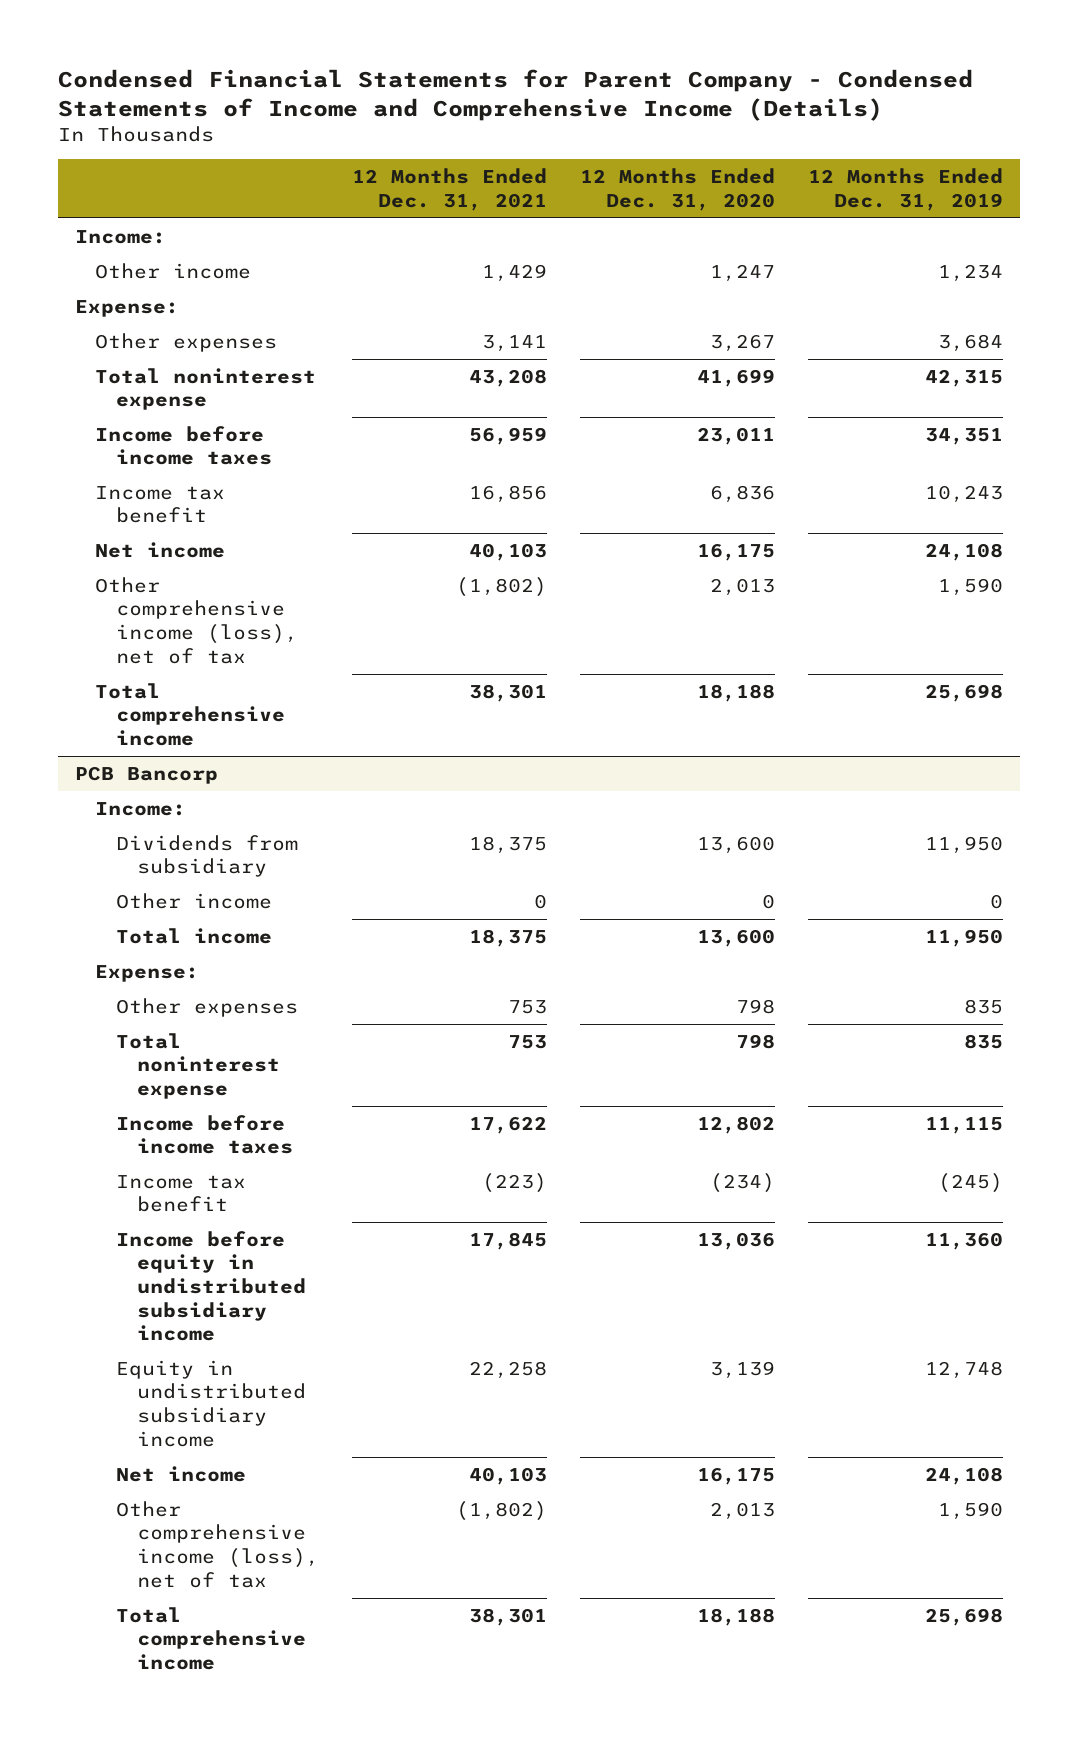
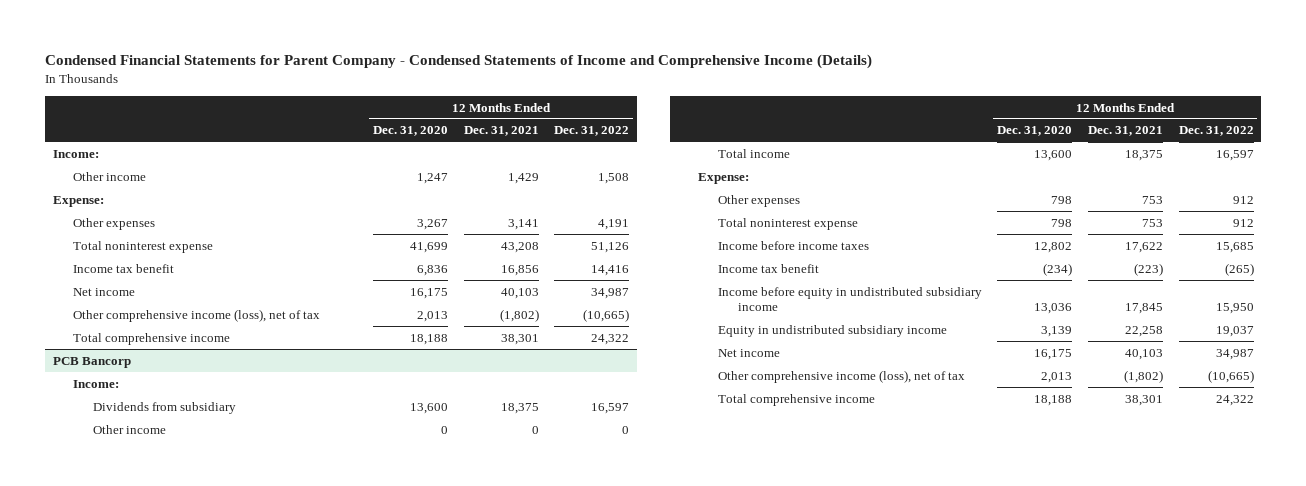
- | 12 Months Ended Dec. 31, 2021 | 12 Months Ended Dec. 31, 2020 | 12 Months Ended Dec. 31, 2019
+ | 12 Months Ended Dec. 31, 2020 | 12 Months Ended Dec. 31, 2021 | 12 Months Ended Dec. 31, 2022
- Income before income taxes | 56,959 | 23,011 | 34,351

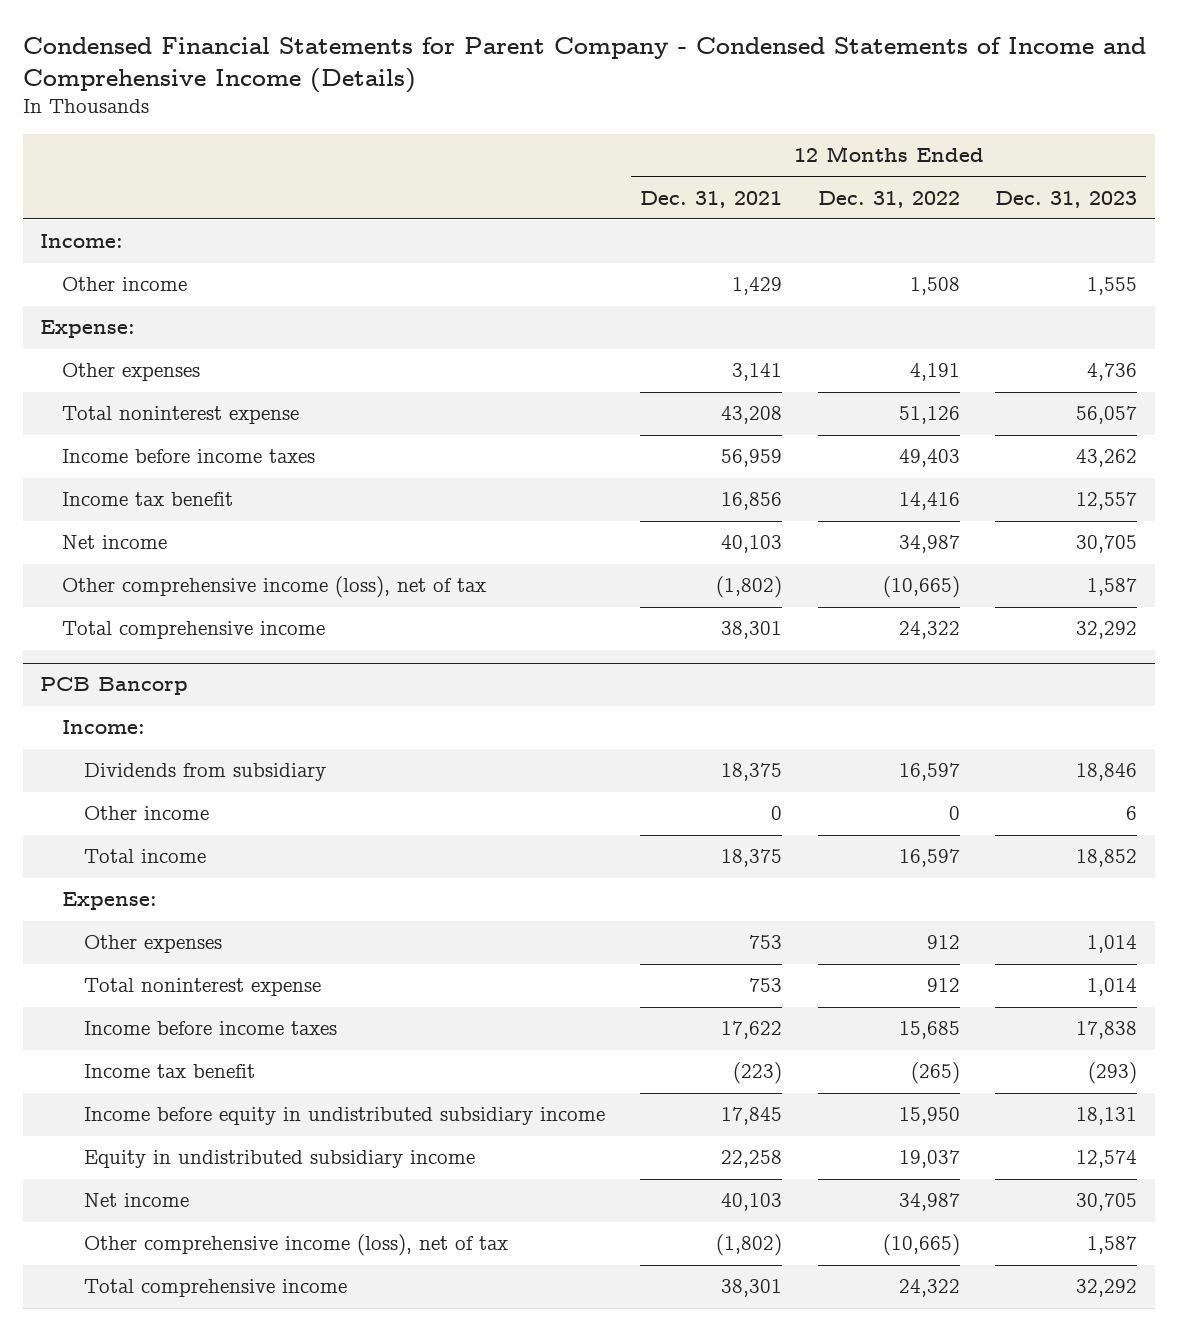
- | 12 Months Ended Dec. 31, 2020 | 12 Months Ended Dec. 31, 2021 | 12 Months Ended Dec. 31, 2022
+ | 12 Months Ended Dec. 31, 2021 | 12 Months Ended Dec. 31, 2022 | 12 Months Ended Dec. 31, 2023
+ Income before income taxes | 56,959 | 49,403 | 43,262

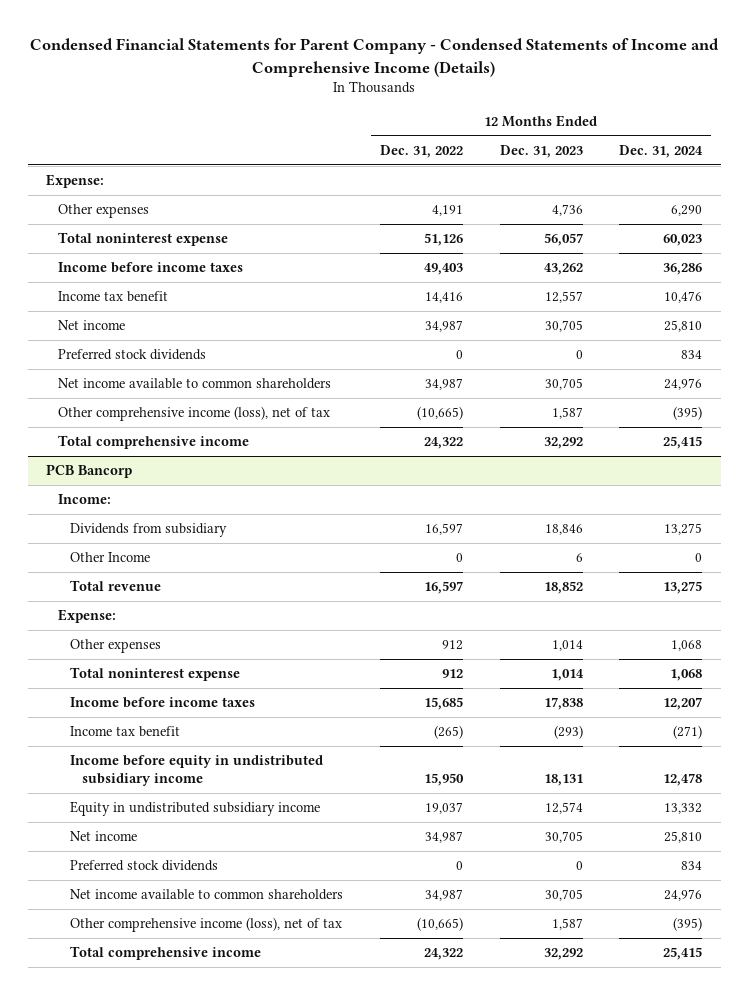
- | 12 Months Ended Dec. 31, 2021 | 12 Months Ended Dec. 31, 2022 | 12 Months Ended Dec. 31, 2023
+ | 12 Months Ended Dec. 31, 2022 | 12 Months Ended Dec. 31, 2023 | 12 Months Ended Dec. 31, 2024
- Income:
- Other income | 1,429 | 1,508 | 1,555
+ Preferred stock dividends | 0 | 0 | 834
+ Net income available to common shareholders | 34,987 | 30,705 | 24,976
@ PCB Bancorp
- Other income | 0 | 0 | 6
- Total income | 18,375 | 16,597 | 18,852
+ Other Income | 0 | 6 | 0
+ Total revenue | 16,597 | 18,852 | 13,275
+ Preferred stock dividends | 0 | 0 | 834
+ Net income available to common shareholders | 34,987 | 30,705 | 24,976

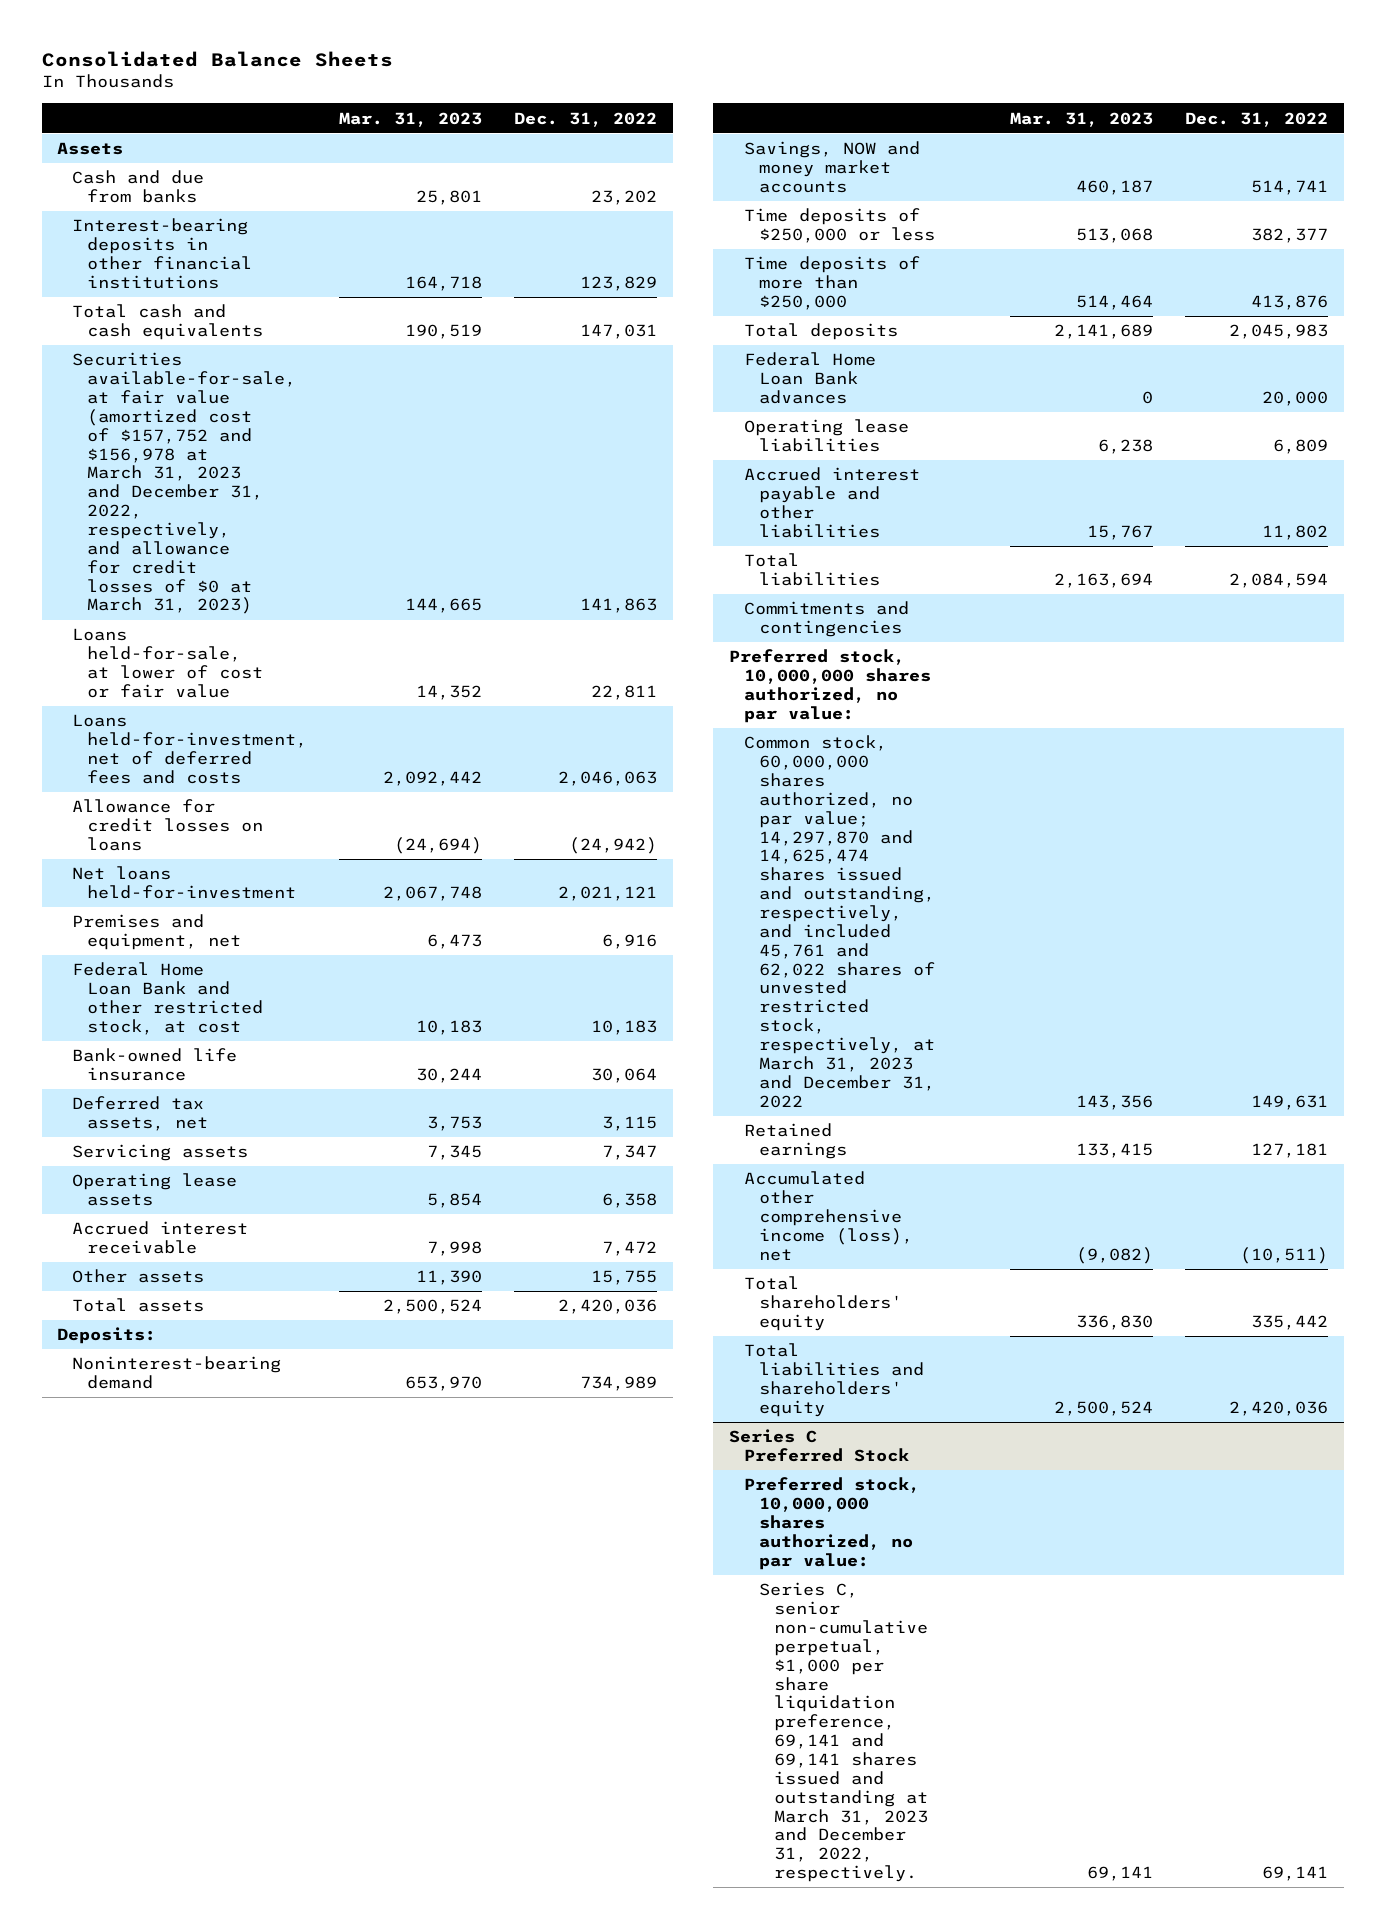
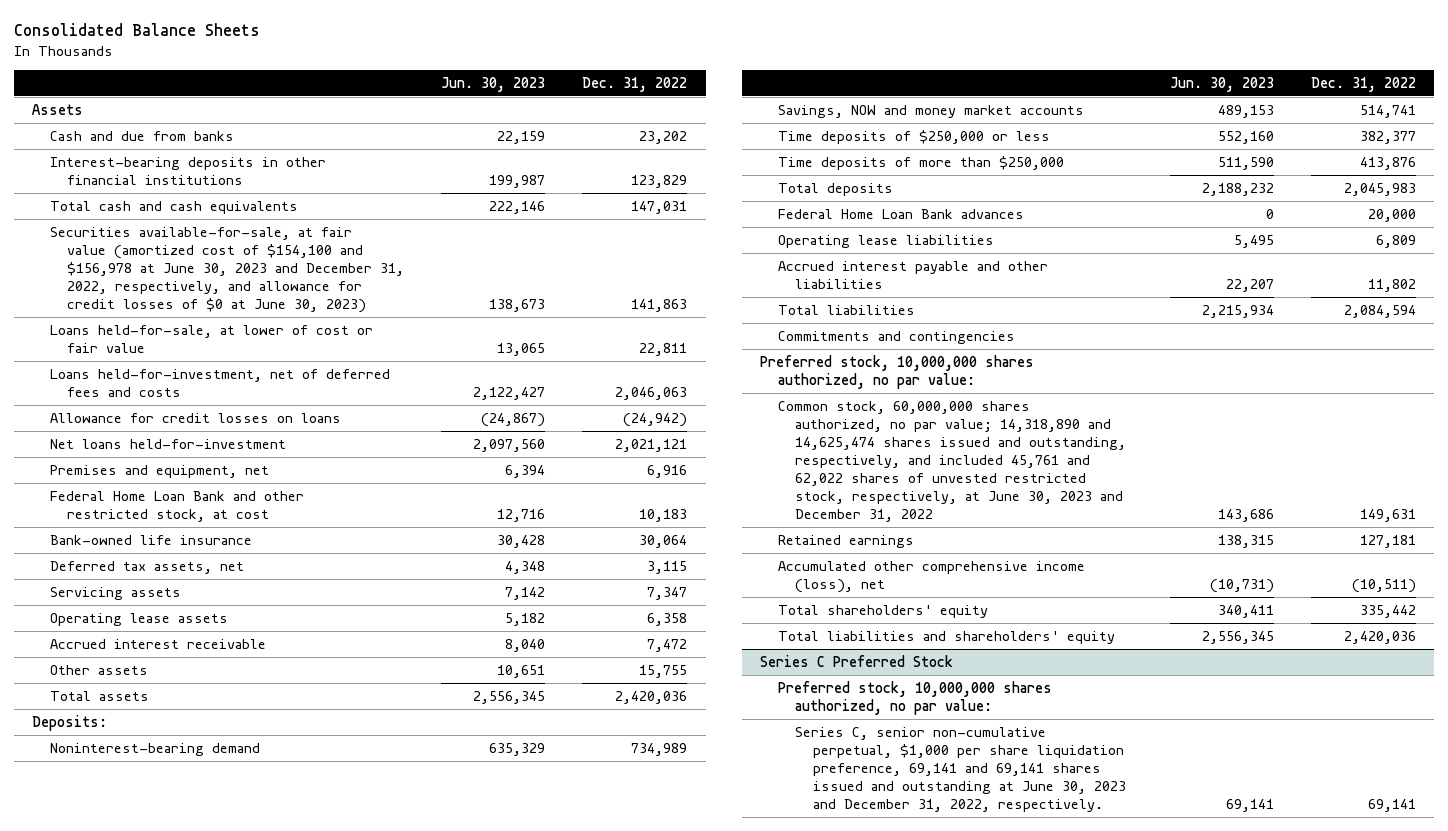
- | Mar. 31, 2023 | Dec. 31, 2022
+ | Jun. 30, 2023 | Dec. 31, 2022
- Securities available-for-sale, at fair value (amortized cost of $157,752 and $156,978 at March 31, 2023 and December 31, 2022, respectively, and allowance for credit losses of $0 at March 31, 2023) | 144,665 | 141,863
+ Securities available-for-sale, at fair value (amortized cost of $154,100 and $156,978 at June 30, 2023 and December 31, 2022, respectively, and allowance for credit losses of $0 at June 30, 2023) | 138,673 | 141,863
- Common stock, 60,000,000 shares authorized, no par value; 14,297,870 and 14,625,474 shares issued and outstanding, respectively, and included 45,761 and 62,022 shares of unvested restricted stock, respectively, at March 31, 2023 and December 31, 2022 | 143,356 | 149,631
+ Common stock, 60,000,000 shares authorized, no par value; 14,318,890 and 14,625,474 shares issued and outstanding, respectively, and included 45,761 and 62,022 shares of unvested restricted stock, respectively, at June 30, 2023 and December 31, 2022 | 143,686 | 149,631
@ Series C Preferred Stock
- Series C, senior non-cumulative perpetual, $1,000 per share liquidation preference, 69,141 and 69,141 shares issued and outstanding at March 31, 2023 and December 31, 2022, respectively. | 69,141 | 69,141
+ Series C, senior non-cumulative perpetual, $1,000 per share liquidation preference, 69,141 and 69,141 shares issued and outstanding at June 30, 2023 and December 31, 2022, respectively. | 69,141 | 69,141

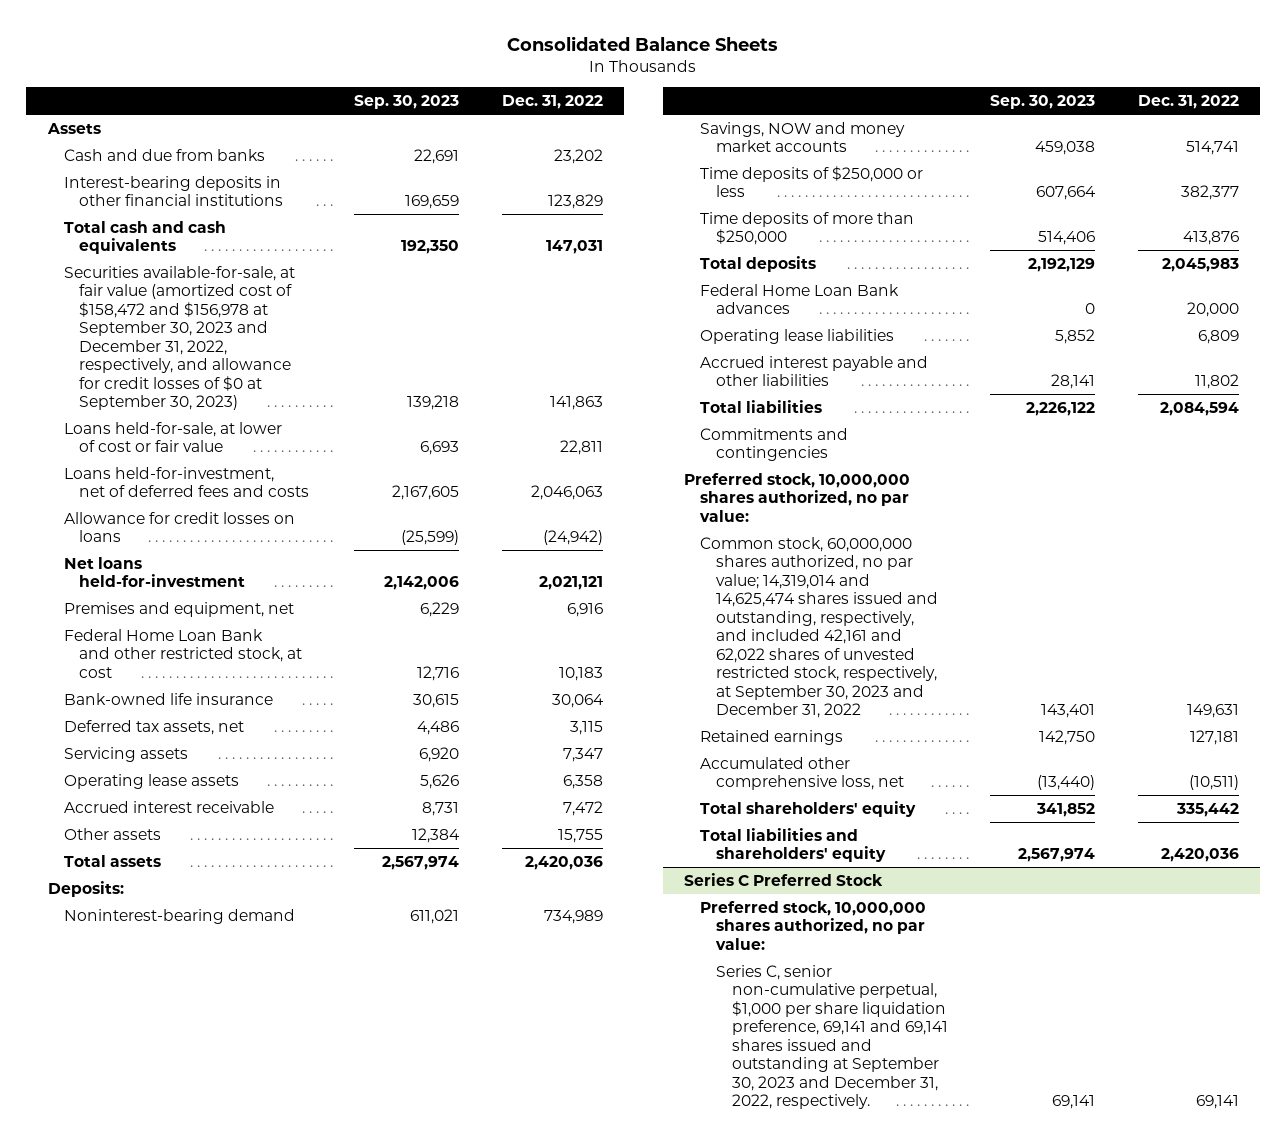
- | Jun. 30, 2023 | Dec. 31, 2022
+ | Sep. 30, 2023 | Dec. 31, 2022
- Securities available-for-sale, at fair value (amortized cost of $154,100 and $156,978 at June 30, 2023 and December 31, 2022, respectively, and allowance for credit losses of $0 at June 30, 2023) | 138,673 | 141,863
+ Securities available-for-sale, at fair value (amortized cost of $158,472 and $156,978 at September 30, 2023 and December 31, 2022, respectively, and allowance for credit losses of $0 at September 30, 2023) | 139,218 | 141,863
- Common stock, 60,000,000 shares authorized, no par value; 14,318,890 and 14,625,474 shares issued and outstanding, respectively, and included 45,761 and 62,022 shares of unvested restricted stock, respectively, at June 30, 2023 and December 31, 2022 | 143,686 | 149,631
+ Common stock, 60,000,000 shares authorized, no par value; 14,319,014 and 14,625,474 shares issued and outstanding, respectively, and included 42,161 and 62,022 shares of unvested restricted stock, respectively, at September 30, 2023 and December 31, 2022 | 143,401 | 149,631
- Accumulated other comprehensive income (loss), net | (10,731) | (10,511)
+ Accumulated other comprehensive loss, net | (13,440) | (10,511)
@ Series C Preferred Stock
- Series C, senior non-cumulative perpetual, $1,000 per share liquidation preference, 69,141 and 69,141 shares issued and outstanding at June 30, 2023 and December 31, 2022, respectively. | 69,141 | 69,141
+ Series C, senior non-cumulative perpetual, $1,000 per share liquidation preference, 69,141 and 69,141 shares issued and outstanding at September 30, 2023 and December 31, 2022, respectively. | 69,141 | 69,141

